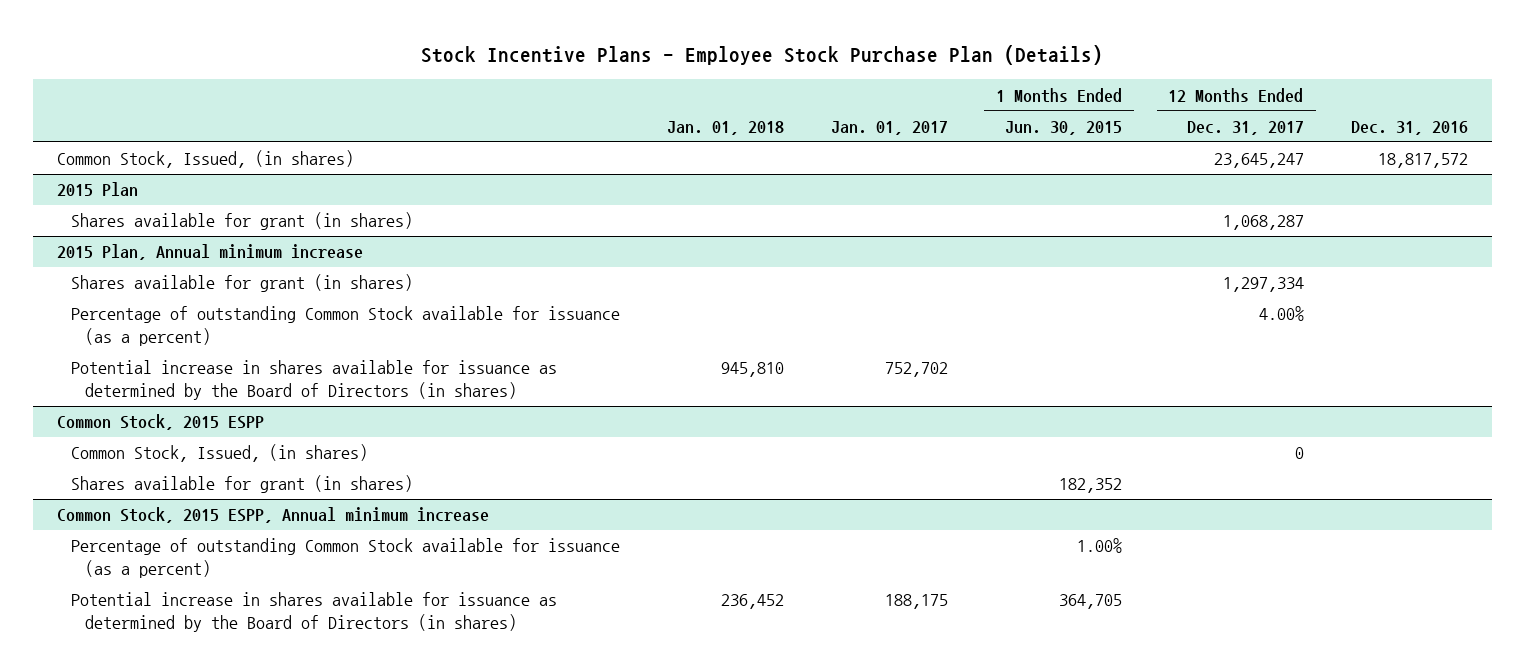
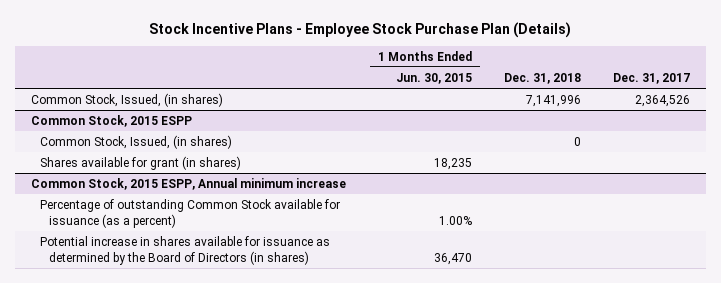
- | Jan. 01, 2018 | Jan. 01, 2017 | 1 Months Ended Jun. 30, 2015 | 12 Months Ended Dec. 31, 2017 | Dec. 31, 2016
+ | 1 Months Ended Jun. 30, 2015 | Dec. 31, 2018 | Dec. 31, 2017
- 2015 Plan
- Shares available for grant (in shares) | | | | 1,068,287 |
- 2015 Plan, Annual minimum increase
- Shares available for grant (in shares) | | | | 1,297,334 |
- Percentage of outstanding Common Stock available for issuance (as a percent) | | | | 4.00% |
- Potential increase in shares available for issuance as determined by the Board of Directors (in shares) | 945,810 | 752,702 | | |
@ Common Stock, 2015 ESPP
- Shares available for grant (in shares) | | | 182,352 | |
+ Shares available for grant (in shares) | 18,235 | |
@ Common Stock, 2015 ESPP, Annual minimum increase
- Potential increase in shares available for issuance as determined by the Board of Directors (in shares) | 236,452 | 188,175 | 364,705 | |
+ Potential increase in shares available for issuance as determined by the Board of Directors (in shares) | 36,470 | |

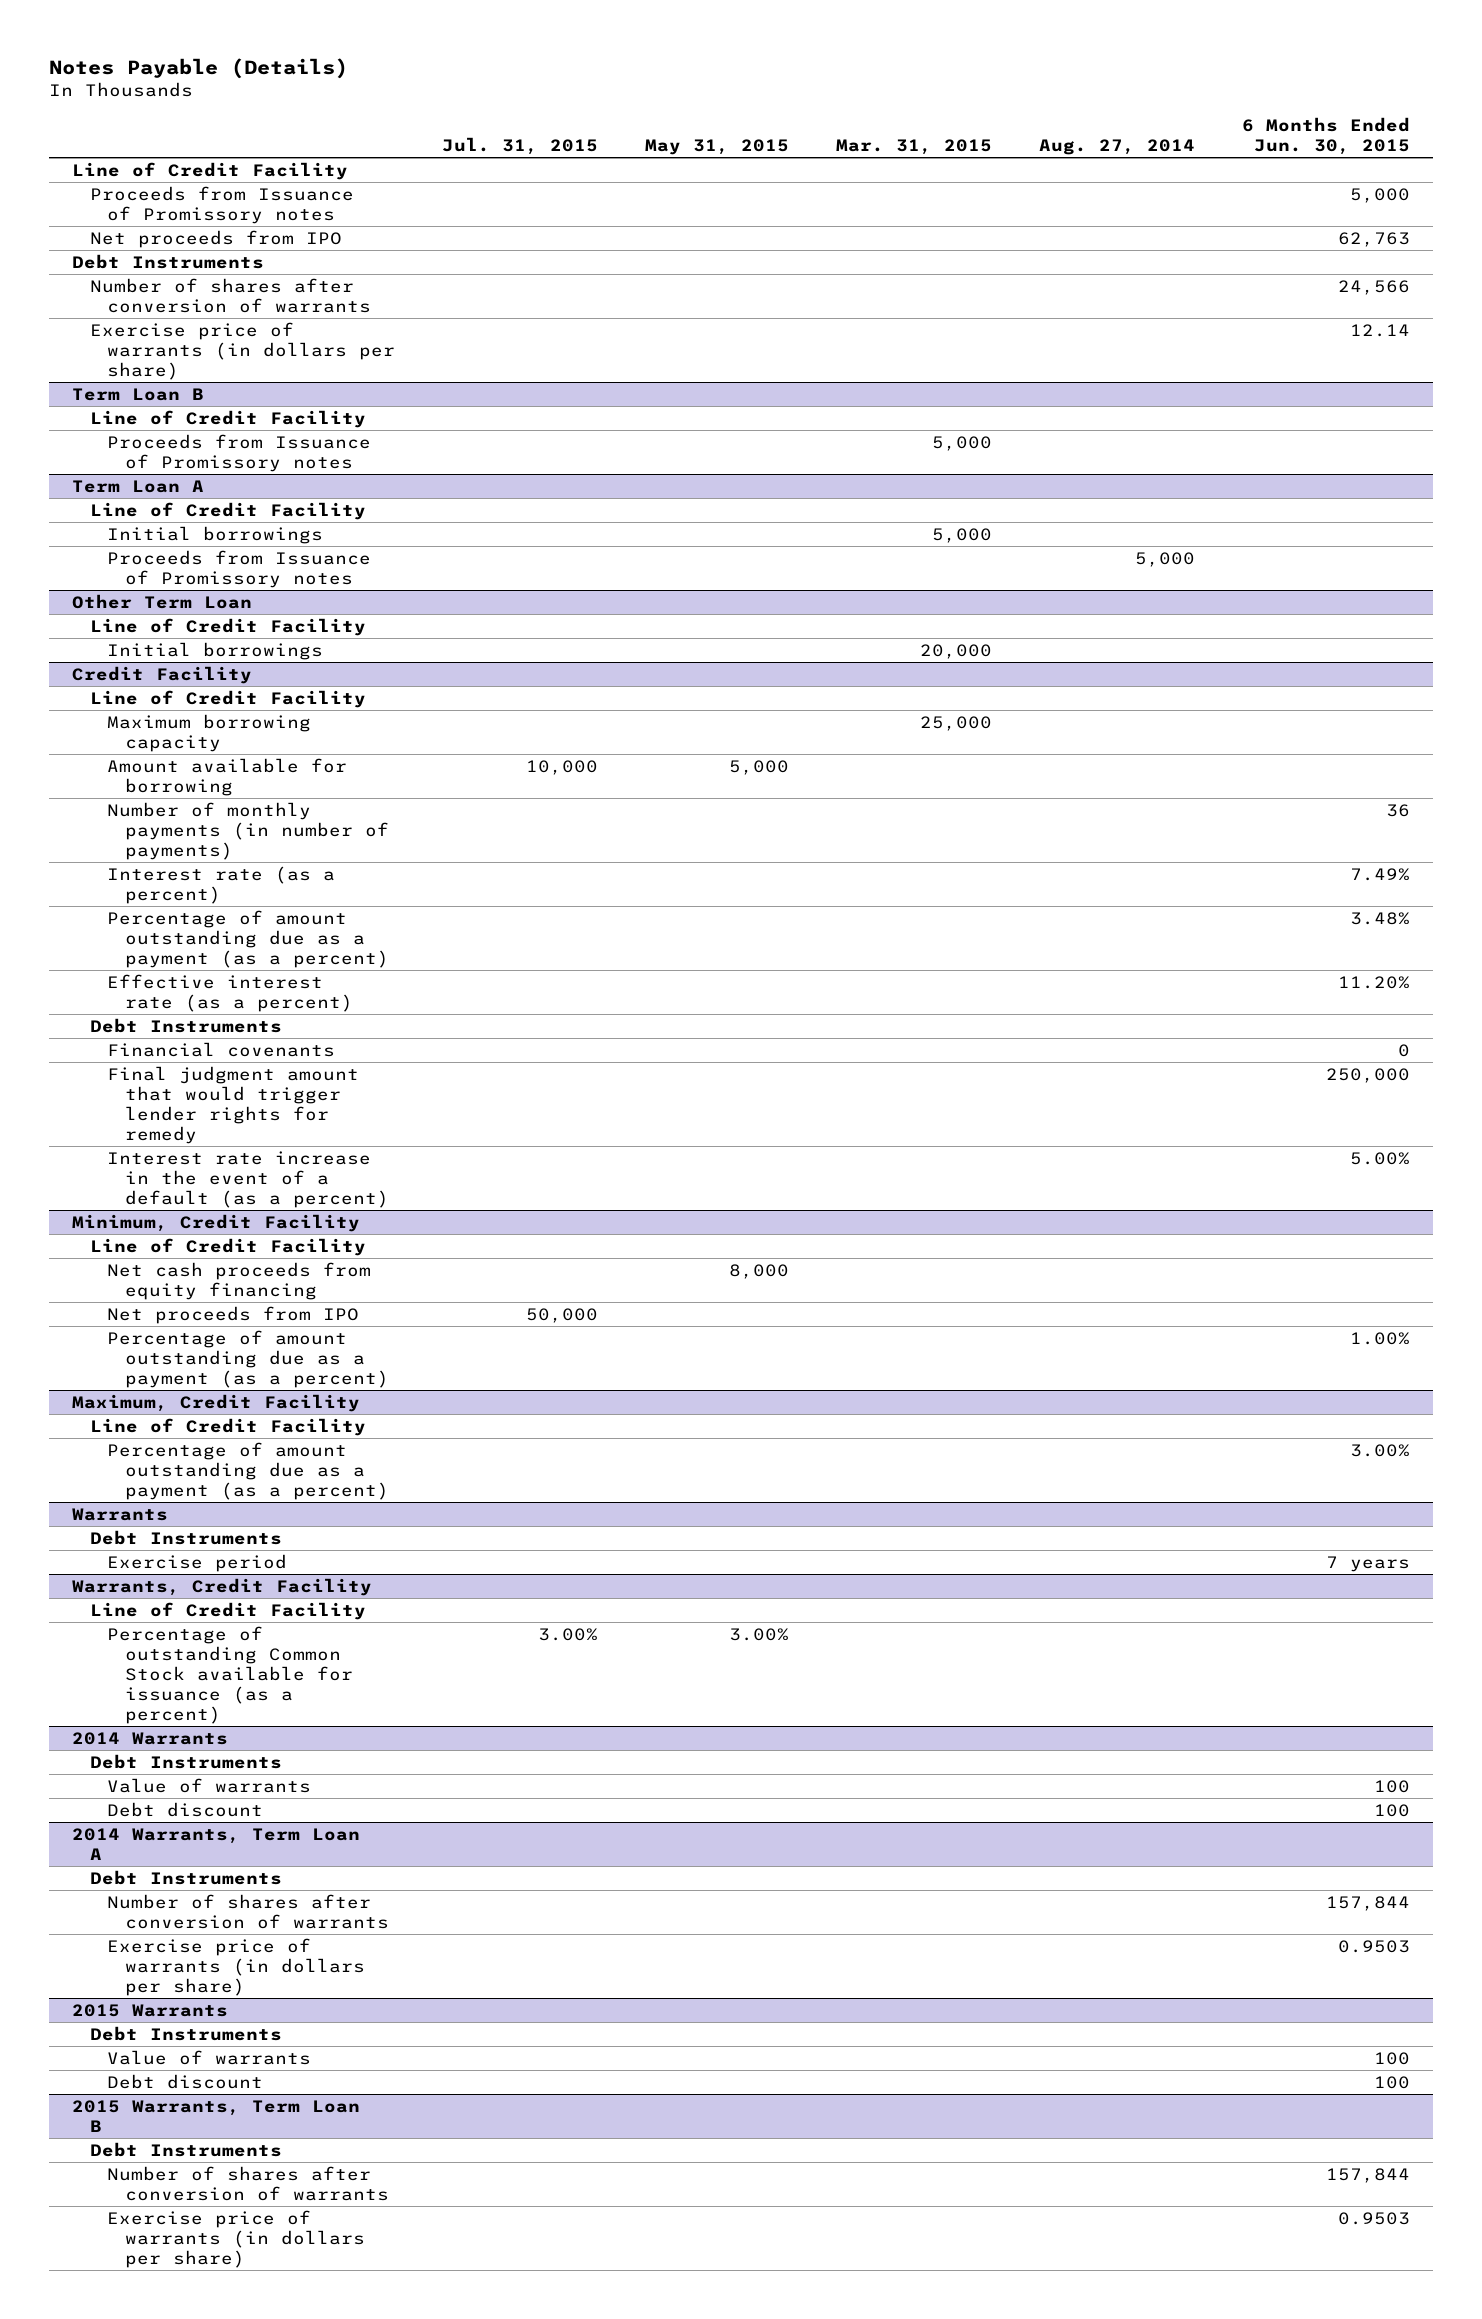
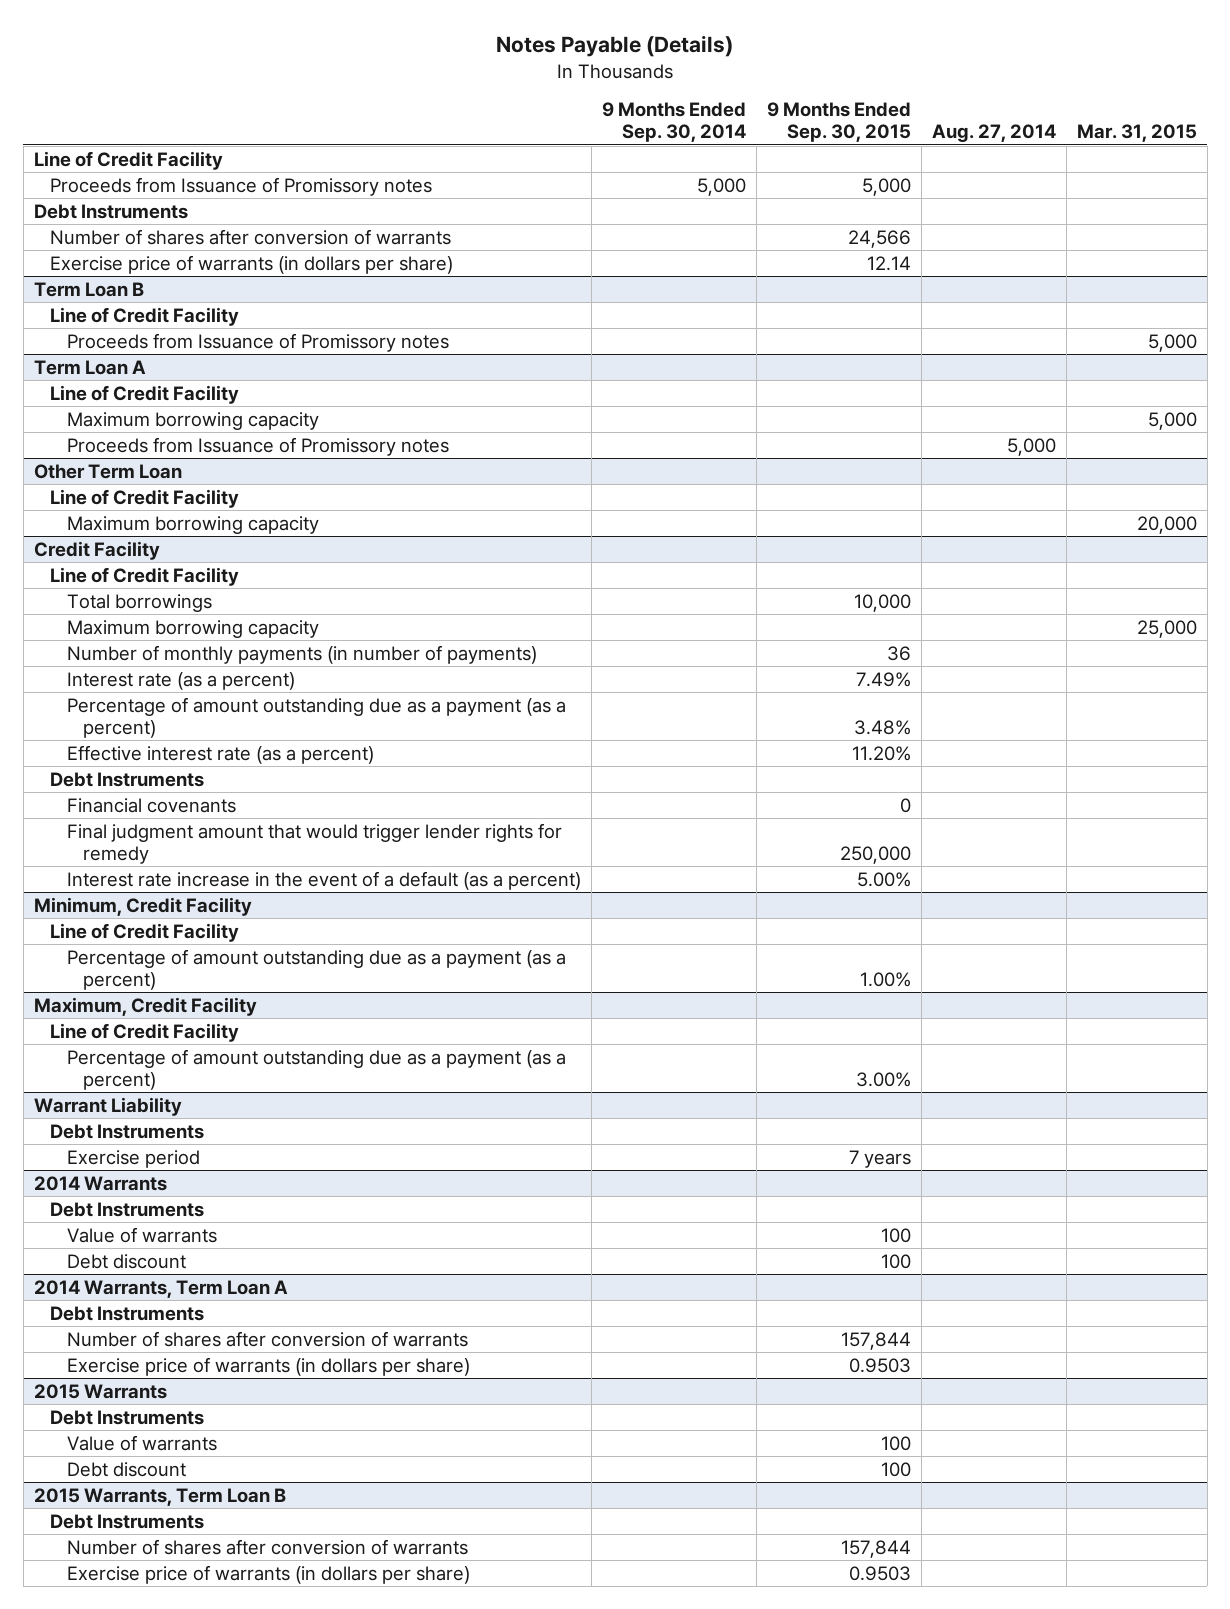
- | Jul. 31, 2015 | May 31, 2015 | Mar. 31, 2015 | Aug. 27, 2014 | 6 Months Ended Jun. 30, 2015
+ | 9 Months Ended Sep. 30, 2014 | 9 Months Ended Sep. 30, 2015 | Aug. 27, 2014 | Mar. 31, 2015
- Net proceeds from IPO | | | | | 62,763
@ Term Loan A
- Initial borrowings | | | 5,000 | |
+ Maximum borrowing capacity | | | | 5,000
@ Other Term Loan
- Initial borrowings | | | 20,000 | |
+ Maximum borrowing capacity | | | | 20,000
@ Credit Facility
+ Total borrowings | | 10,000 | |
- Amount available for borrowing | 10,000 | 5,000 | | |
@ Minimum, Credit Facility
- Net cash proceeds from equity financing | | 8,000 | | |
- Net proceeds from IPO | 50,000 | | | |
- Warrants
+ Warrant Liability
- Warrants, Credit Facility
- Line of Credit Facility
- Percentage of outstanding Common Stock available for issuance (as a percent) | 3.00% | 3.00% | | |

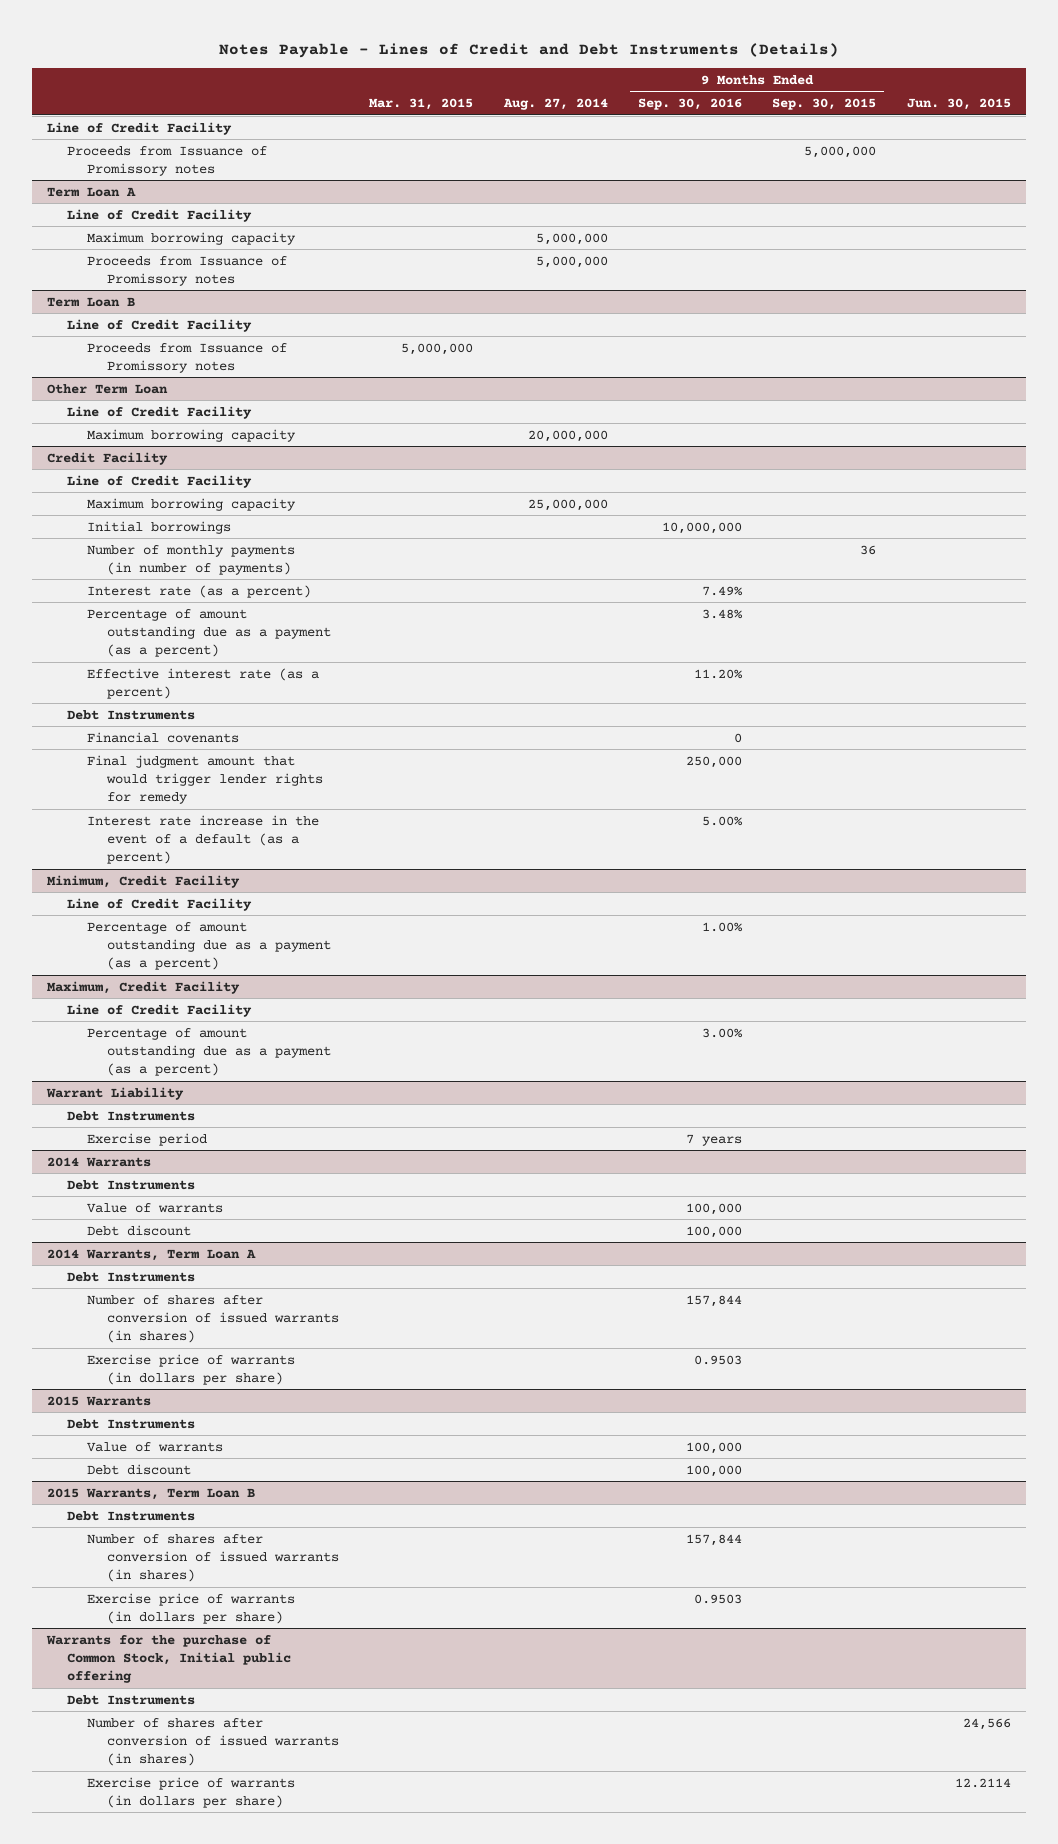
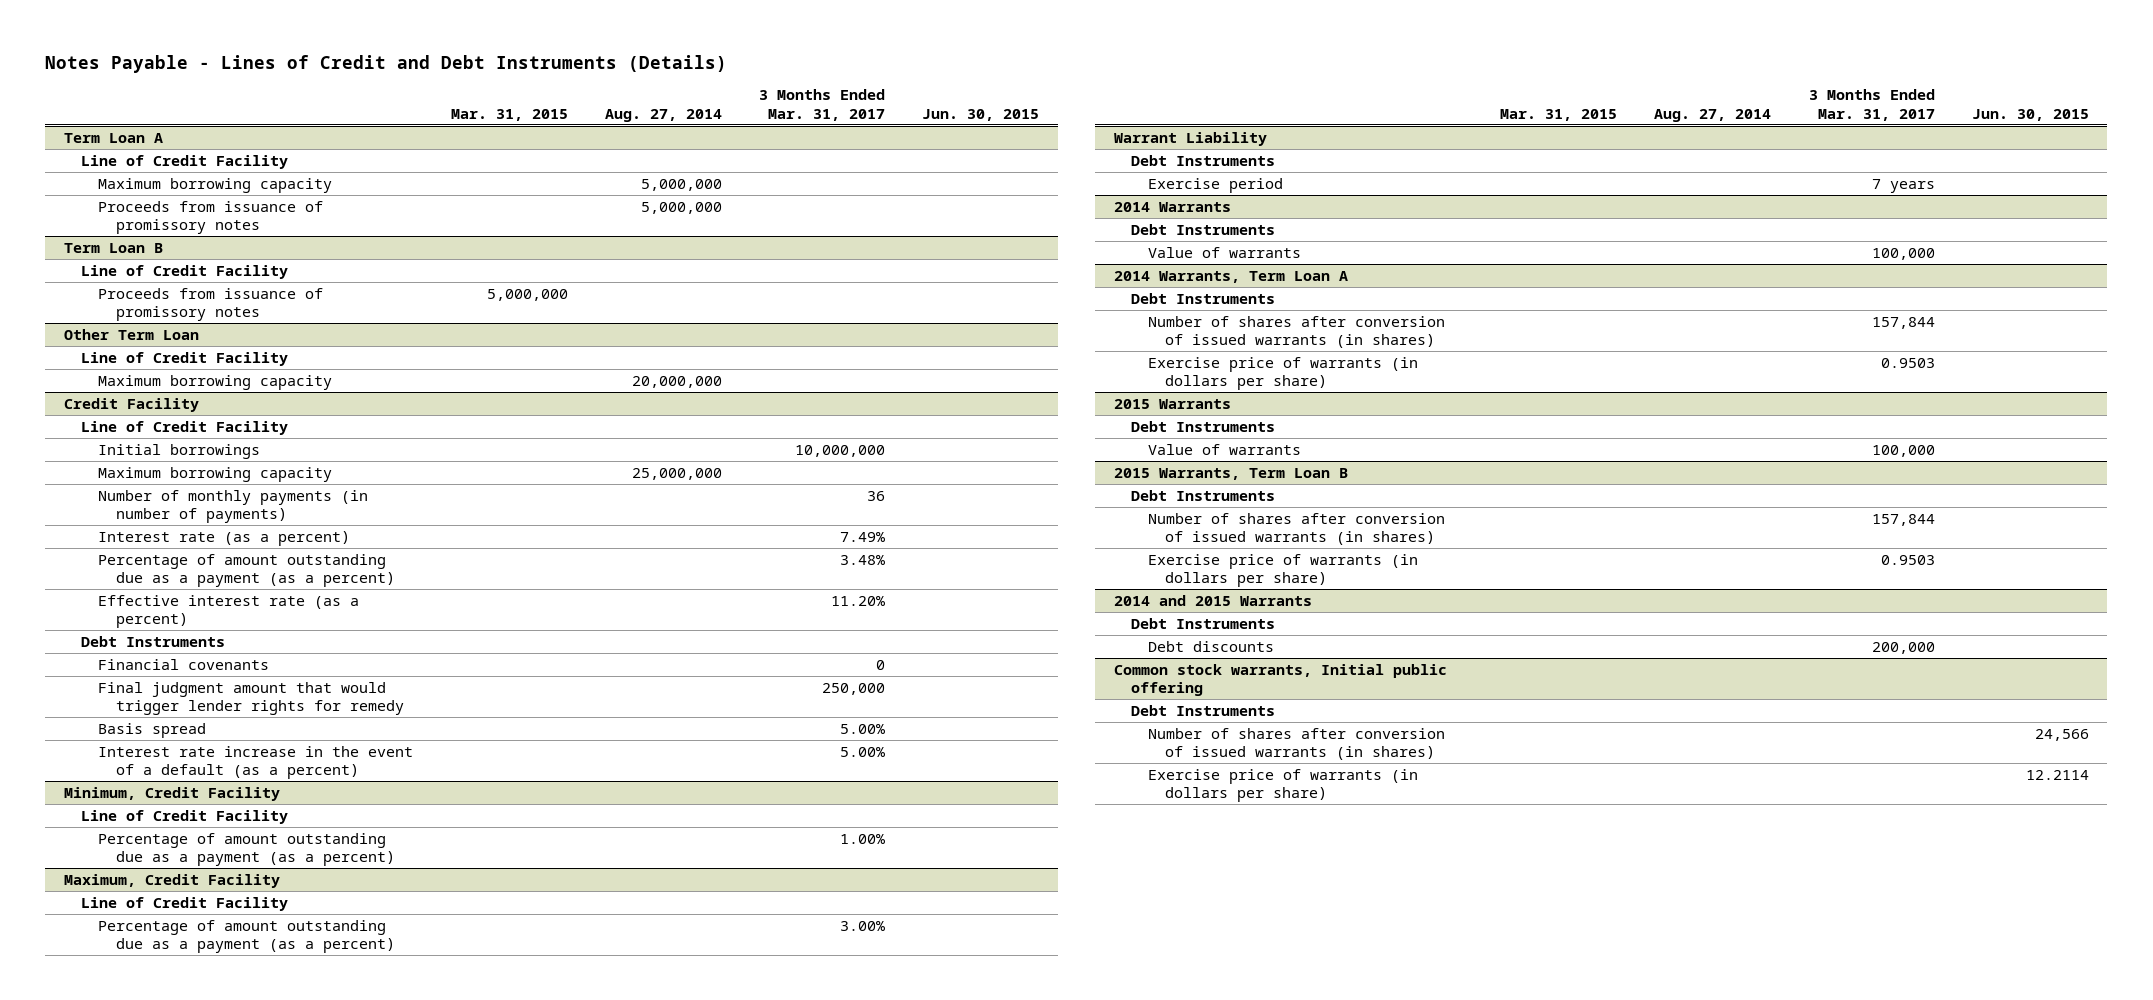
- | Mar. 31, 2015 | Aug. 27, 2014 | 9 Months Ended Sep. 30, 2016 | 9 Months Ended Sep. 30, 2015 | Jun. 30, 2015
+ | Mar. 31, 2015 | Aug. 27, 2014 | 3 Months Ended Mar. 31, 2017 | Jun. 30, 2015
- Line of Credit Facility
- Proceeds from Issuance of Promissory notes | | | | 5,000,000 |
@ Term Loan A
- Proceeds from Issuance of Promissory notes | | 5,000,000 | | |
+ Proceeds from issuance of promissory notes | | 5,000,000 | |
@ Term Loan B
- Proceeds from Issuance of Promissory notes | 5,000,000 | | | |
+ Proceeds from issuance of promissory notes | 5,000,000 | | |
@ Credit Facility
moved down: Maximum borrowing capacity | | 25,000,000 | |
+ Basis spread | | | 5.00% |
@ 2014 Warrants
- Debt discount | | | 100,000 | |
@ 2015 Warrants
- Debt discount | | | 100,000 | |
- Warrants for the purchase of Common Stock, Initial public offering
+ 2014 and 2015 Warrants
+ Debt Instruments
+ Debt discounts | | | 200,000 |
+ Common stock warrants, Initial public offering

